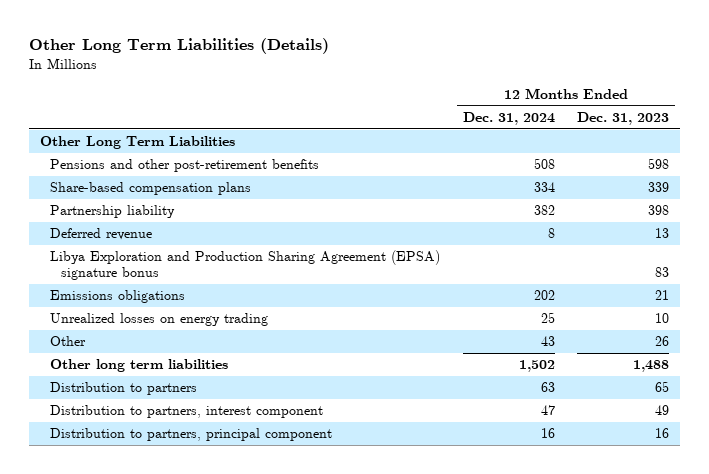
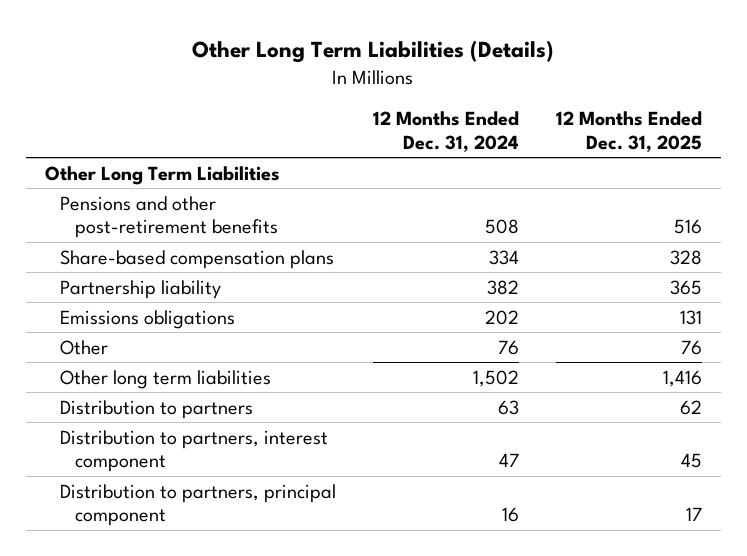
- | 12 Months Ended Dec. 31, 2024 | 12 Months Ended Dec. 31, 2023
+ | 12 Months Ended Dec. 31, 2024 | 12 Months Ended Dec. 31, 2025
- Deferred revenue | 8 | 13
- Libya Exploration and Production Sharing Agreement (EPSA) signature bonus | | 83
- Unrealized losses on energy trading | 25 | 10
- Other | 43 | 26
+ Other | 76 | 76

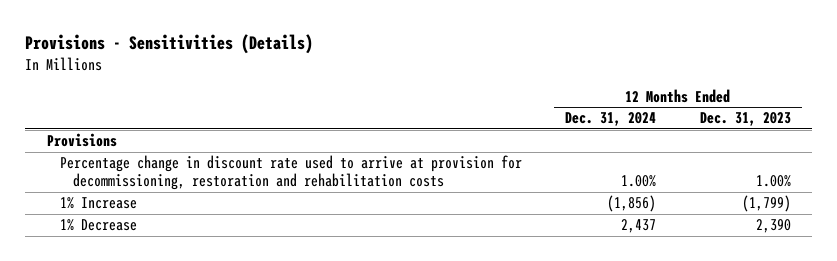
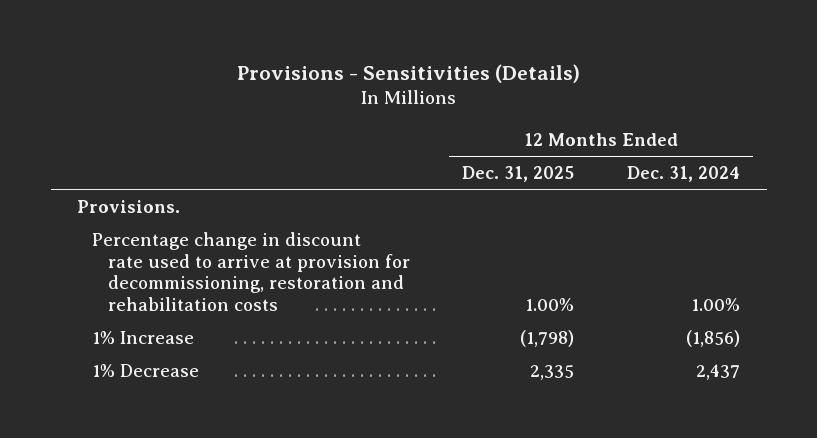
- | 12 Months Ended Dec. 31, 2024 | 12 Months Ended Dec. 31, 2023
+ | 12 Months Ended Dec. 31, 2025 | 12 Months Ended Dec. 31, 2024
- Provisions
+ Provisions.

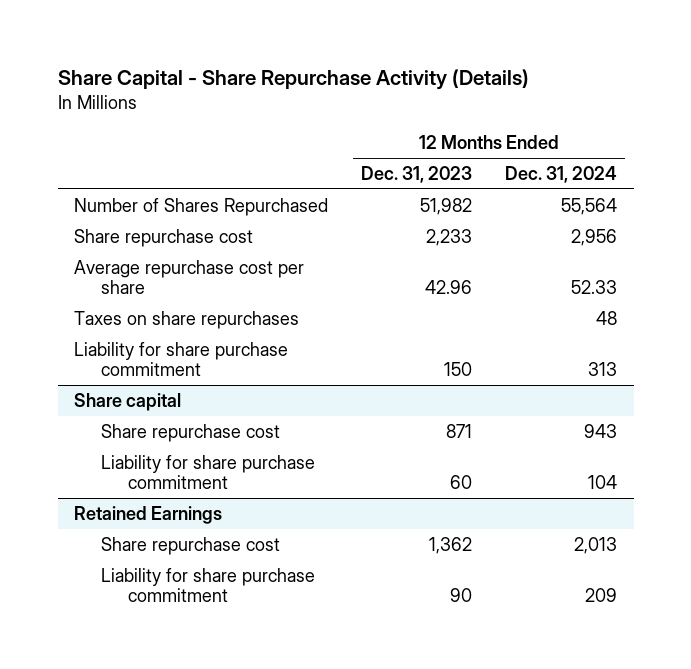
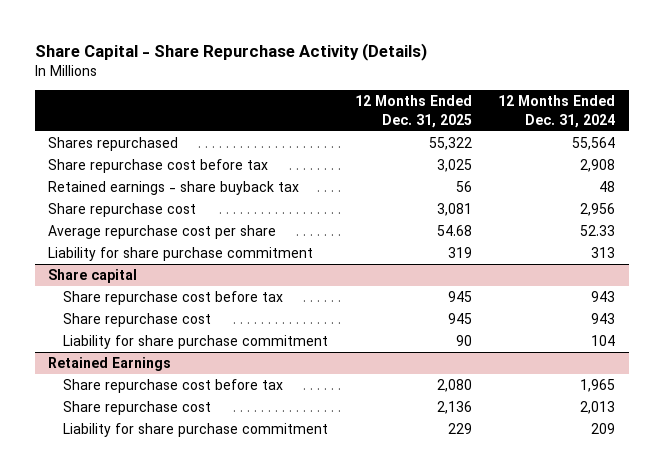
- | 12 Months Ended Dec. 31, 2023 | 12 Months Ended Dec. 31, 2024
+ | 12 Months Ended Dec. 31, 2025 | 12 Months Ended Dec. 31, 2024
- Number of Shares Repurchased | 51,982 | 55,564
+ Shares repurchased | 55,322 | 55,564
+ Share repurchase cost before tax | 3,025 | 2,908
+ Retained earnings - share buyback tax | 56 | 48
- Taxes on share repurchases | | 48
@ Share capital
+ Share repurchase cost before tax | 945 | 943
@ Retained Earnings
+ Share repurchase cost before tax | 2,080 | 1,965

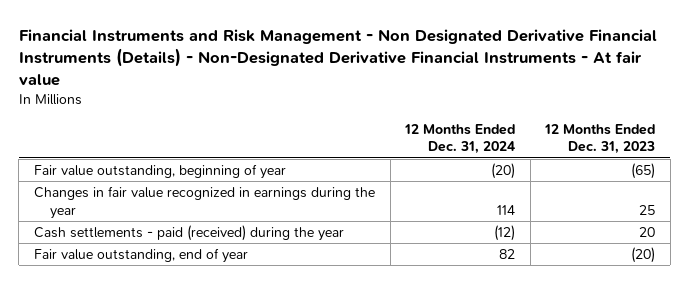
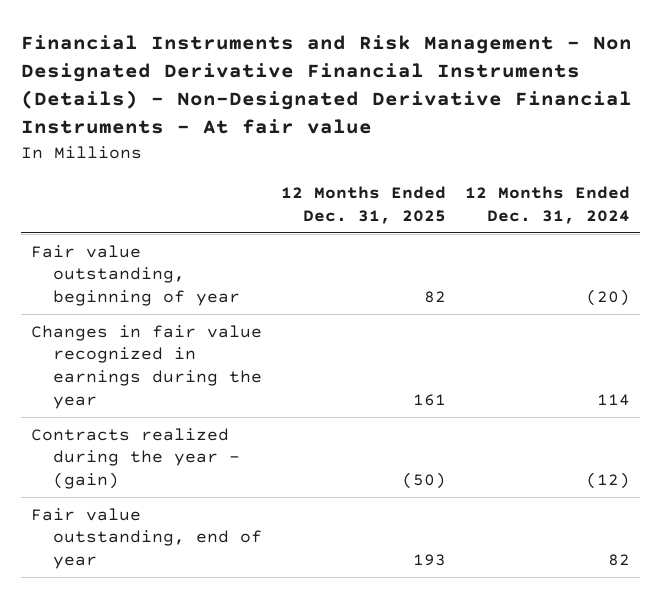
- | 12 Months Ended Dec. 31, 2024 | 12 Months Ended Dec. 31, 2023
+ | 12 Months Ended Dec. 31, 2025 | 12 Months Ended Dec. 31, 2024
- Cash settlements - paid (received) during the year | (12) | 20
+ Contracts realized during the year - (gain) | (50) | (12)

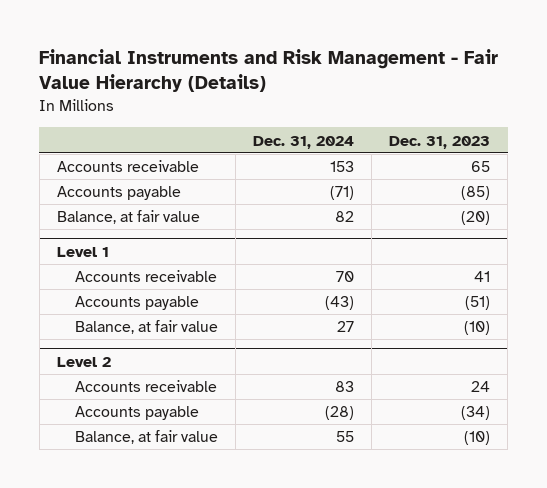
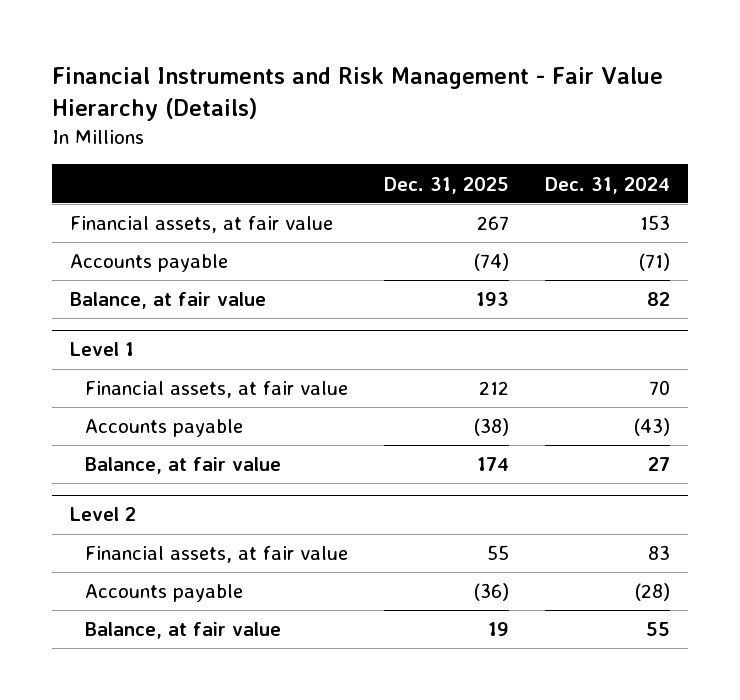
- | Dec. 31, 2024 | Dec. 31, 2023
+ | Dec. 31, 2025 | Dec. 31, 2024
- Accounts receivable | 153 | 65
+ Financial assets, at fair value | 267 | 153
@ Level 1
- Accounts receivable | 70 | 41
+ Financial assets, at fair value | 212 | 70
@ Level 2
- Accounts receivable | 83 | 24
+ Financial assets, at fair value | 55 | 83

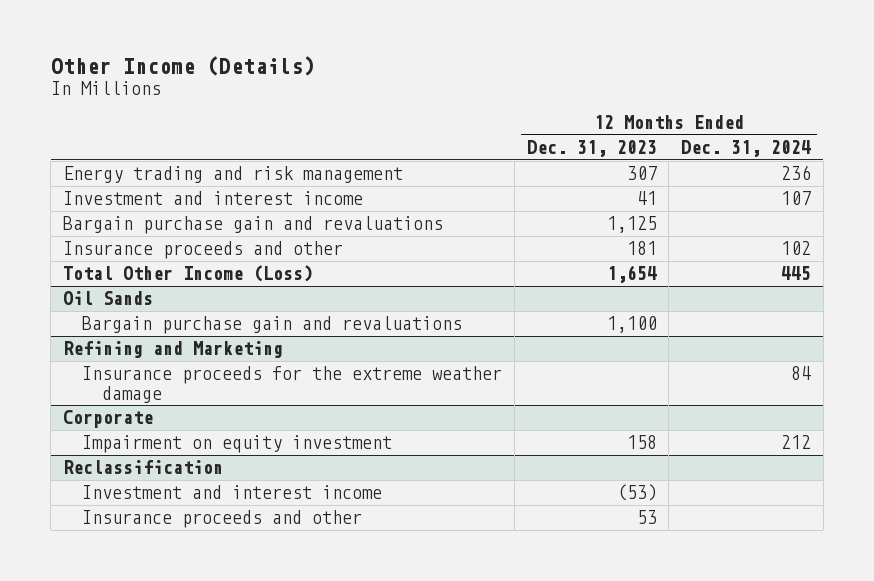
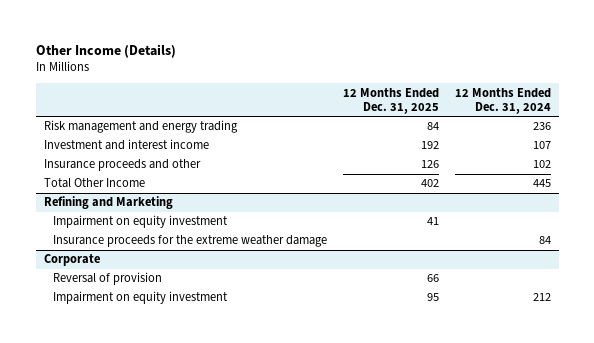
- | 12 Months Ended Dec. 31, 2023 | 12 Months Ended Dec. 31, 2024
+ | 12 Months Ended Dec. 31, 2025 | 12 Months Ended Dec. 31, 2024
- Energy trading and risk management | 307 | 236
+ Risk management and energy trading | 84 | 236
- Bargain purchase gain and revaluations | 1,125 |
- Total Other Income (Loss) | 1,654 | 445
- Oil Sands
- Bargain purchase gain and revaluations | 1,100 |
+ Total Other Income | 402 | 445
@ Refining and Marketing
+ Impairment on equity investment | 41 |
@ Corporate
+ Reversal of provision | 66 |
- Reclassification
- Investment and interest income | (53) |
- Insurance proceeds and other | 53 |

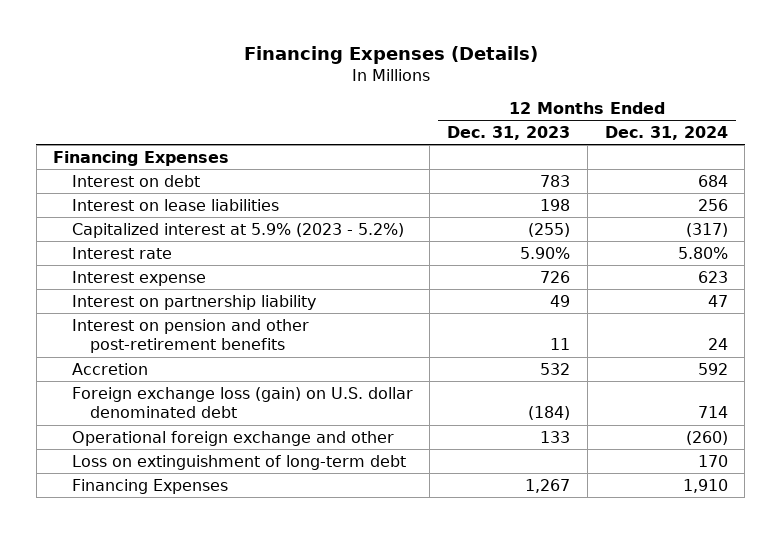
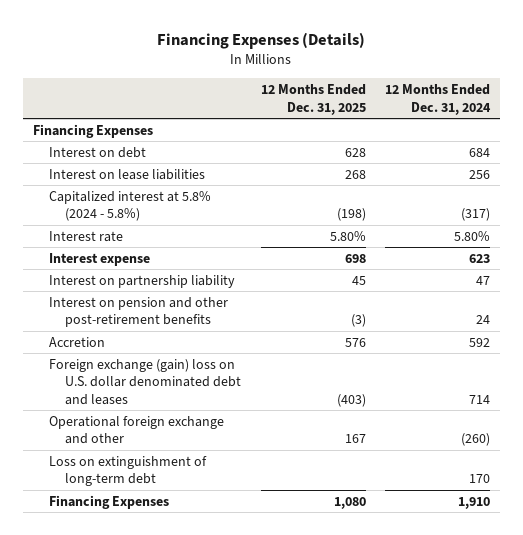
- | 12 Months Ended Dec. 31, 2023 | 12 Months Ended Dec. 31, 2024
+ | 12 Months Ended Dec. 31, 2025 | 12 Months Ended Dec. 31, 2024
- Capitalized interest at 5.9% (2023 - 5.2%) | (255) | (317)
+ Capitalized interest at 5.8% (2024 - 5.8%) | (198) | (317)
- Foreign exchange loss (gain) on U.S. dollar denominated debt | (184) | 714
+ Foreign exchange (gain) loss on U.S. dollar denominated debt and leases | (403) | 714

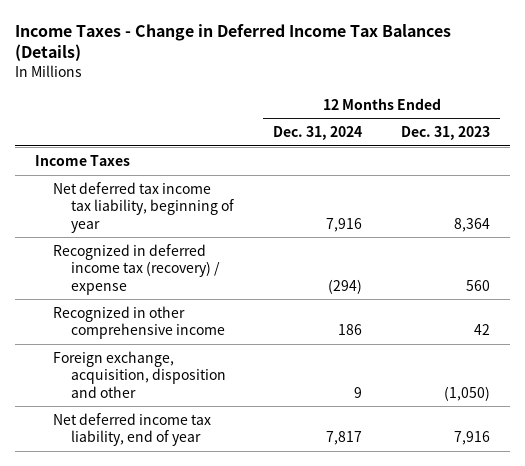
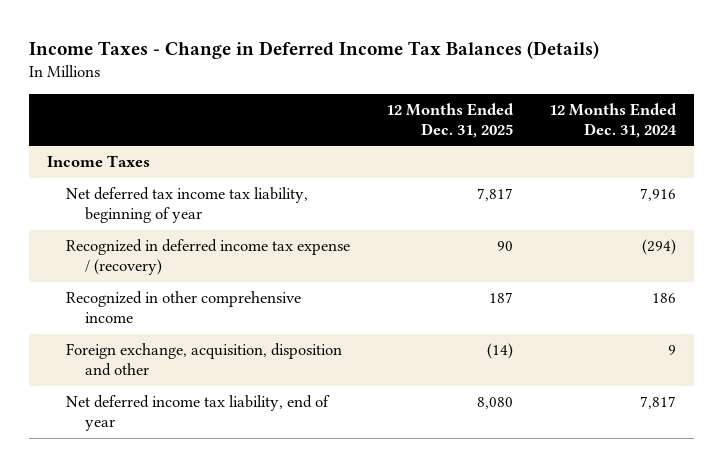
- | 12 Months Ended Dec. 31, 2024 | 12 Months Ended Dec. 31, 2023
+ | 12 Months Ended Dec. 31, 2025 | 12 Months Ended Dec. 31, 2024
- Recognized in deferred income tax (recovery) / expense | (294) | 560
+ Recognized in deferred income tax expense / (recovery) | 90 | (294)

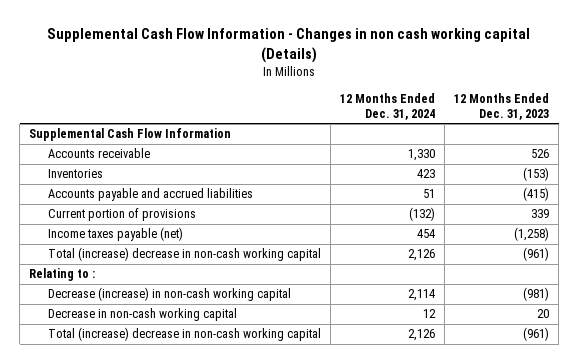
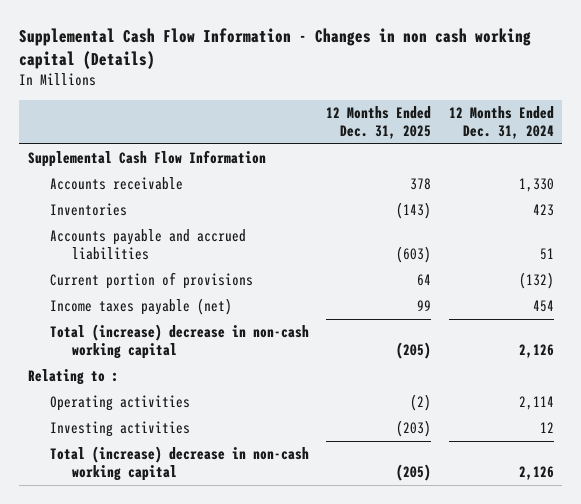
- | 12 Months Ended Dec. 31, 2024 | 12 Months Ended Dec. 31, 2023
+ | 12 Months Ended Dec. 31, 2025 | 12 Months Ended Dec. 31, 2024
- Decrease (increase) in non-cash working capital | 2,114 | (981)
- Decrease in non-cash working capital | 12 | 20
+ Operating activities | (2) | 2,114
+ Investing activities | (203) | 12

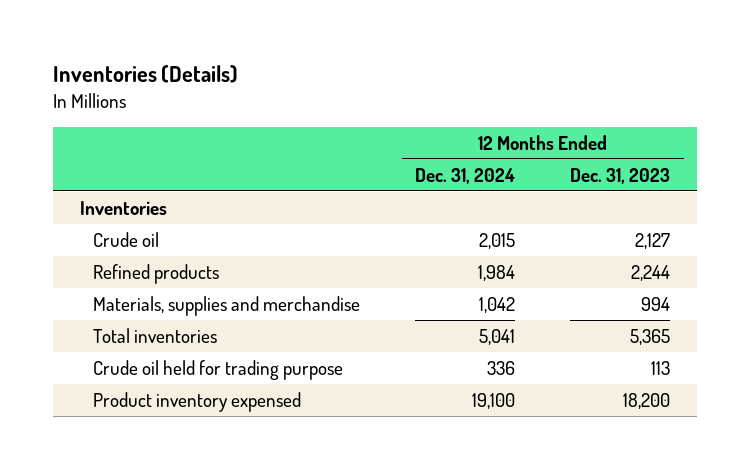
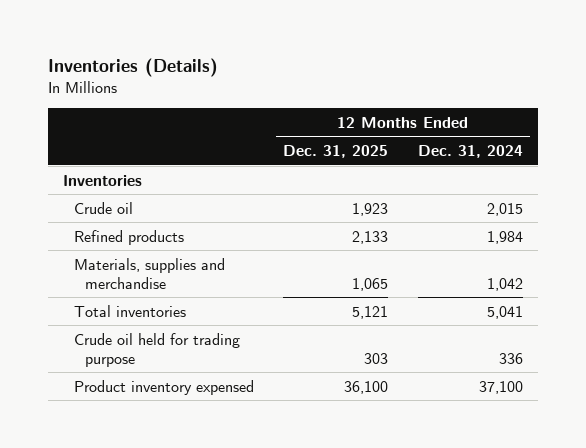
- | 12 Months Ended Dec. 31, 2024 | 12 Months Ended Dec. 31, 2023
+ | 12 Months Ended Dec. 31, 2025 | 12 Months Ended Dec. 31, 2024
- Product inventory expensed | 19,100 | 18,200
+ Product inventory expensed | 36,100 | 37,100

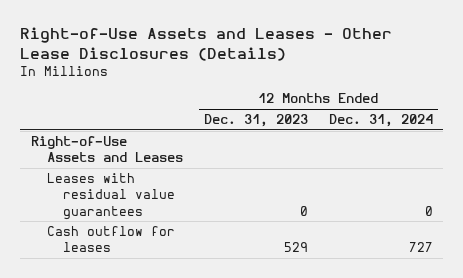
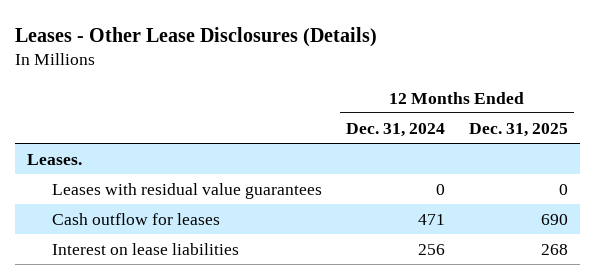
- Right-of-Use Assets and Leases - Other Lease Disclosures (Details)
+ Leases - Other Lease Disclosures (Details)
- | 12 Months Ended Dec. 31, 2023 | 12 Months Ended Dec. 31, 2024
+ | 12 Months Ended Dec. 31, 2024 | 12 Months Ended Dec. 31, 2025
- Right-of-Use Assets and Leases
+ Leases.
- Cash outflow for leases | 529 | 727
+ Cash outflow for leases | 471 | 690
+ Interest on lease liabilities | 256 | 268

